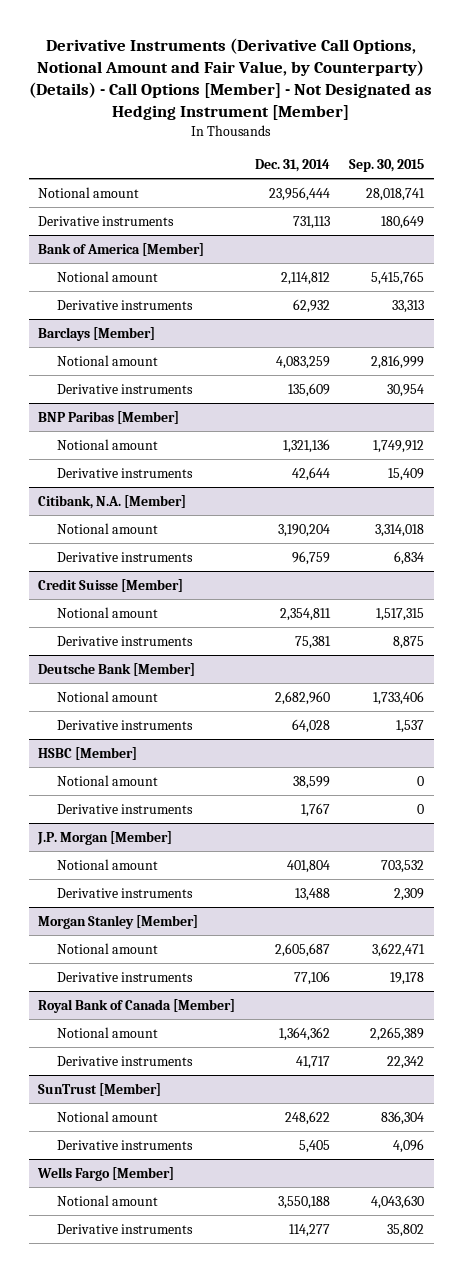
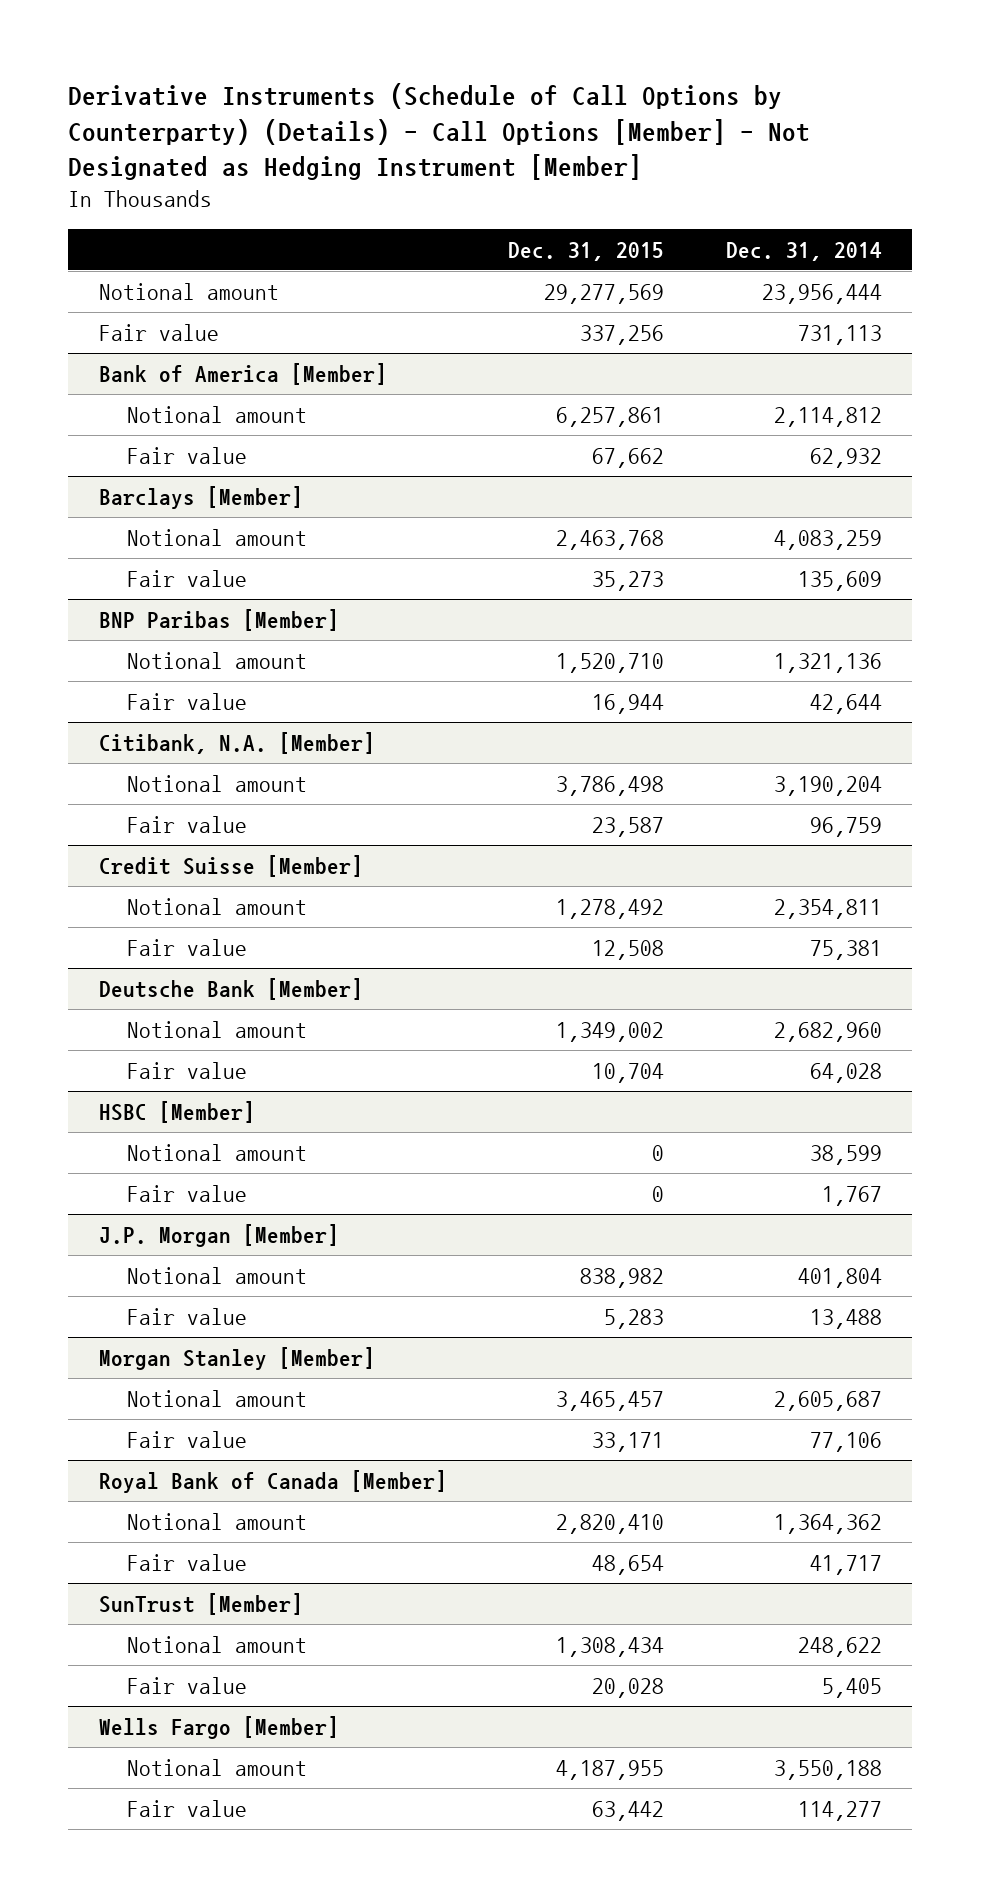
- Derivative Instruments (Derivative Call Options, Notional Amount and Fair Value, by Counterparty) (Details) - Call Options [Member] - Not Designated as Hedging Instrument [Member]
+ Derivative Instruments (Schedule of Call Options by Counterparty) (Details) - Call Options [Member] - Not Designated as Hedging Instrument [Member]
- | Dec. 31, 2014 | Sep. 30, 2015
+ | Dec. 31, 2015 | Dec. 31, 2014
- Derivative instruments | 731,113 | 180,649
+ Fair value | 337,256 | 731,113
@ Bank of America [Member]
- Derivative instruments | 62,932 | 33,313
+ Fair value | 67,662 | 62,932
@ Barclays [Member]
- Derivative instruments | 135,609 | 30,954
+ Fair value | 35,273 | 135,609
@ BNP Paribas [Member]
- Derivative instruments | 42,644 | 15,409
+ Fair value | 16,944 | 42,644
@ Citibank, N.A. [Member]
- Derivative instruments | 96,759 | 6,834
+ Fair value | 23,587 | 96,759
@ Credit Suisse [Member]
- Derivative instruments | 75,381 | 8,875
+ Fair value | 12,508 | 75,381
@ Deutsche Bank [Member]
- Derivative instruments | 64,028 | 1,537
+ Fair value | 10,704 | 64,028
@ HSBC [Member]
- Derivative instruments | 1,767 | 0
+ Fair value | 0 | 1,767
@ J.P. Morgan [Member]
- Derivative instruments | 13,488 | 2,309
+ Fair value | 5,283 | 13,488
@ Morgan Stanley [Member]
- Derivative instruments | 77,106 | 19,178
+ Fair value | 33,171 | 77,106
@ Royal Bank of Canada [Member]
- Derivative instruments | 41,717 | 22,342
+ Fair value | 48,654 | 41,717
@ SunTrust [Member]
- Derivative instruments | 5,405 | 4,096
+ Fair value | 20,028 | 5,405
@ Wells Fargo [Member]
- Derivative instruments | 114,277 | 35,802
+ Fair value | 63,442 | 114,277

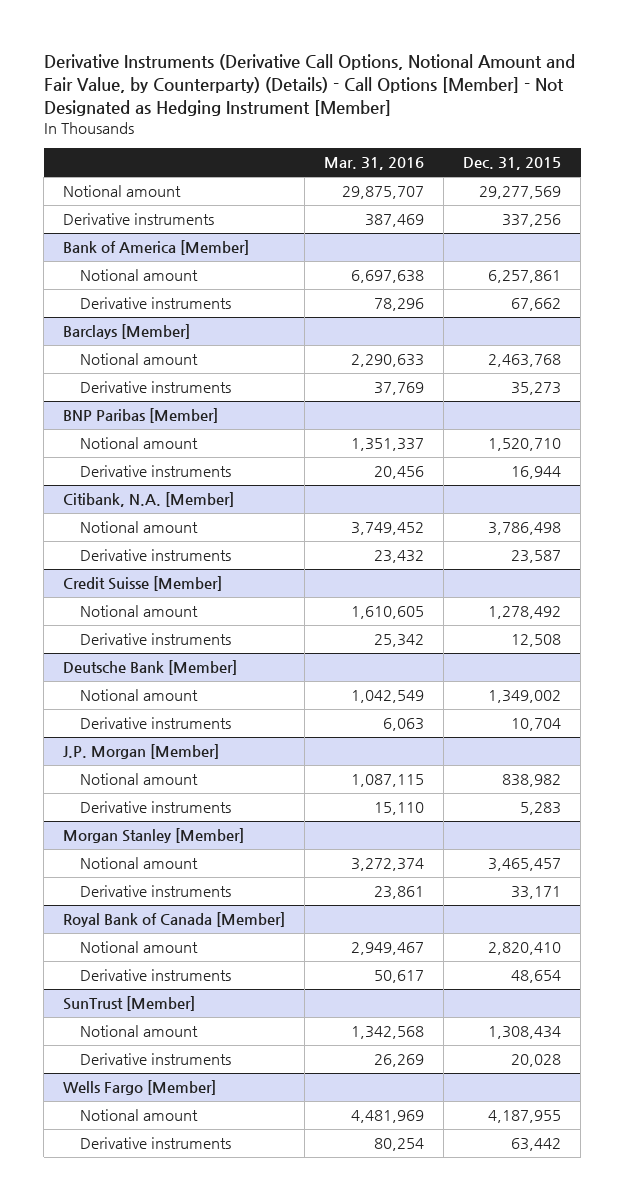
- Derivative Instruments (Schedule of Call Options by Counterparty) (Details) - Call Options [Member] - Not Designated as Hedging Instrument [Member]
+ Derivative Instruments (Derivative Call Options, Notional Amount and Fair Value, by Counterparty) (Details) - Call Options [Member] - Not Designated as Hedging Instrument [Member]
- | Dec. 31, 2015 | Dec. 31, 2014
+ | Mar. 31, 2016 | Dec. 31, 2015
- Fair value | 337,256 | 731,113
+ Derivative instruments | 387,469 | 337,256
@ Bank of America [Member]
- Fair value | 67,662 | 62,932
+ Derivative instruments | 78,296 | 67,662
@ Barclays [Member]
- Fair value | 35,273 | 135,609
+ Derivative instruments | 37,769 | 35,273
@ BNP Paribas [Member]
- Fair value | 16,944 | 42,644
+ Derivative instruments | 20,456 | 16,944
@ Citibank, N.A. [Member]
- Fair value | 23,587 | 96,759
+ Derivative instruments | 23,432 | 23,587
@ Credit Suisse [Member]
- Fair value | 12,508 | 75,381
+ Derivative instruments | 25,342 | 12,508
@ Deutsche Bank [Member]
- Fair value | 10,704 | 64,028
- HSBC [Member]
- Notional amount | 0 | 38,599
- Fair value | 0 | 1,767
@ Deutsche Bank [Member]
+ Derivative instruments | 6,063 | 10,704
@ J.P. Morgan [Member]
- Fair value | 5,283 | 13,488
+ Derivative instruments | 15,110 | 5,283
@ Morgan Stanley [Member]
- Fair value | 33,171 | 77,106
+ Derivative instruments | 23,861 | 33,171
@ Royal Bank of Canada [Member]
- Fair value | 48,654 | 41,717
+ Derivative instruments | 50,617 | 48,654
@ SunTrust [Member]
- Fair value | 20,028 | 5,405
+ Derivative instruments | 26,269 | 20,028
@ Wells Fargo [Member]
- Fair value | 63,442 | 114,277
+ Derivative instruments | 80,254 | 63,442

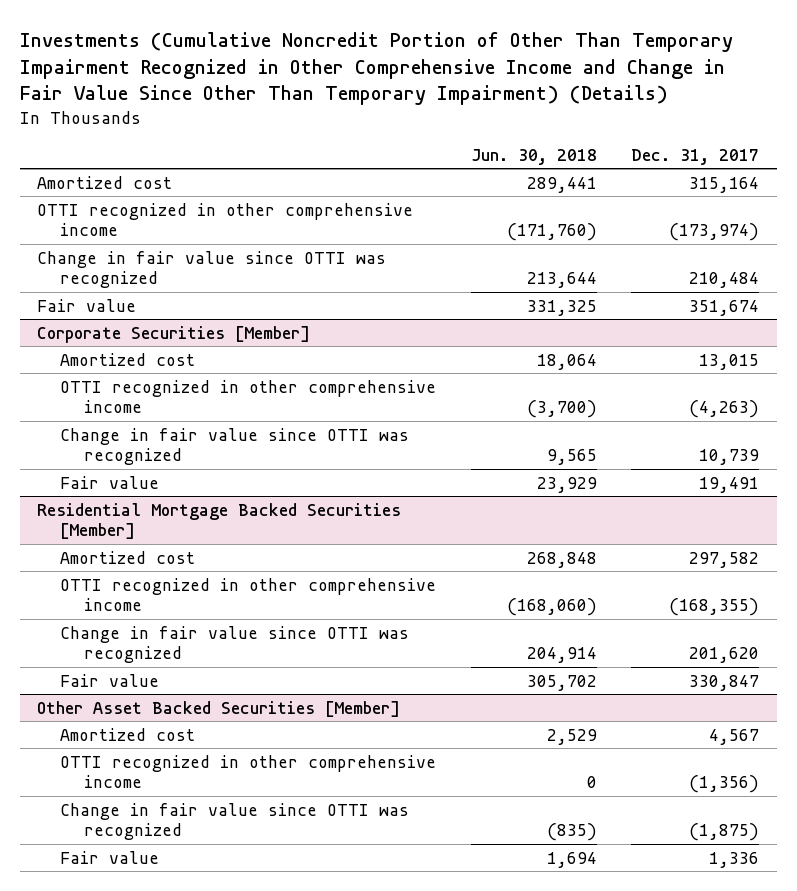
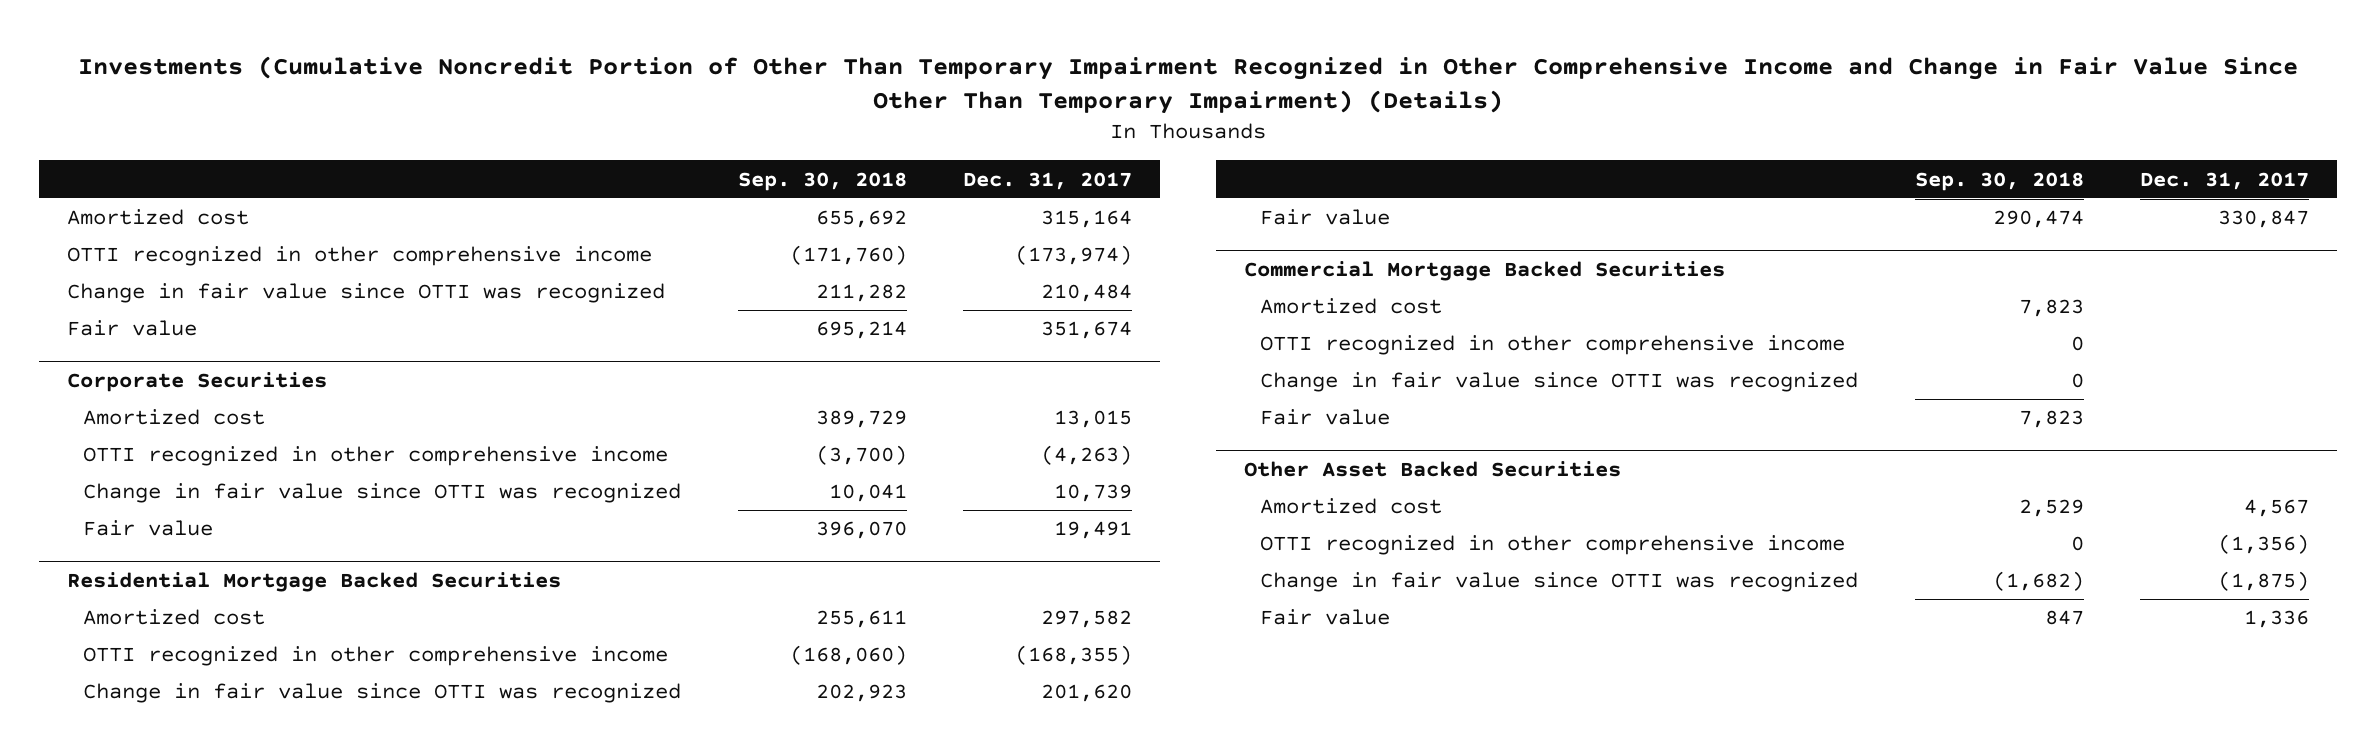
- | Jun. 30, 2018 | Dec. 31, 2017
+ | Sep. 30, 2018 | Dec. 31, 2017
- Corporate Securities [Member]
+ Corporate Securities
- Residential Mortgage Backed Securities [Member]
+ Residential Mortgage Backed Securities
- Other Asset Backed Securities [Member]
+ Commercial Mortgage Backed Securities
+ Amortized cost | 7,823 |
+ OTTI recognized in other comprehensive income | 0 |
+ Change in fair value since OTTI was recognized | 0 |
+ Fair value | 7,823 |
+ Other Asset Backed Securities

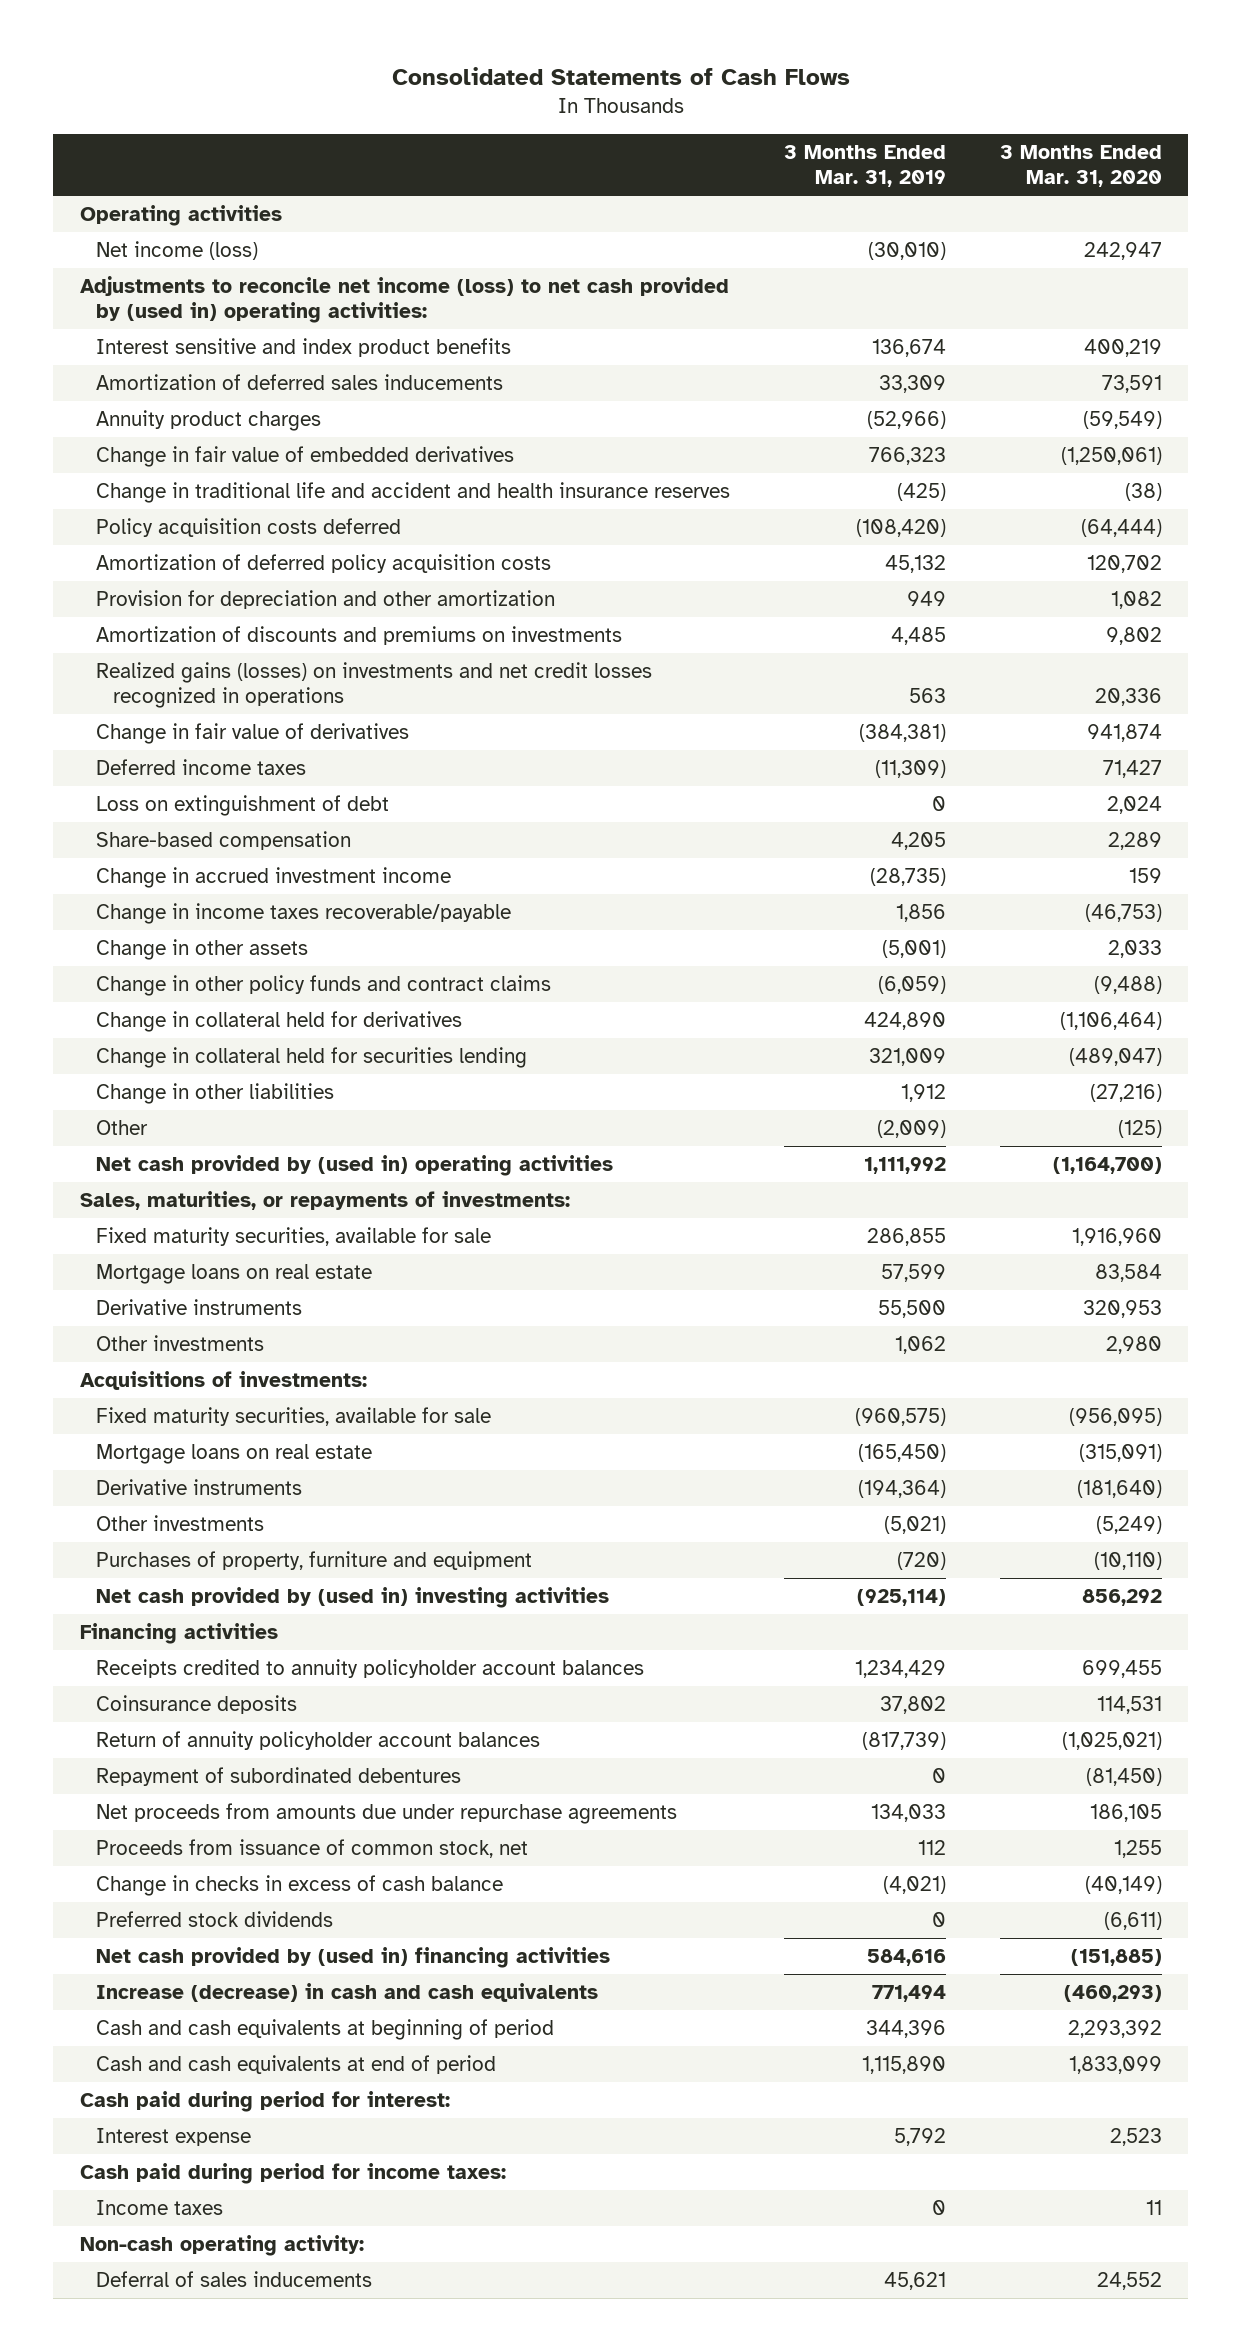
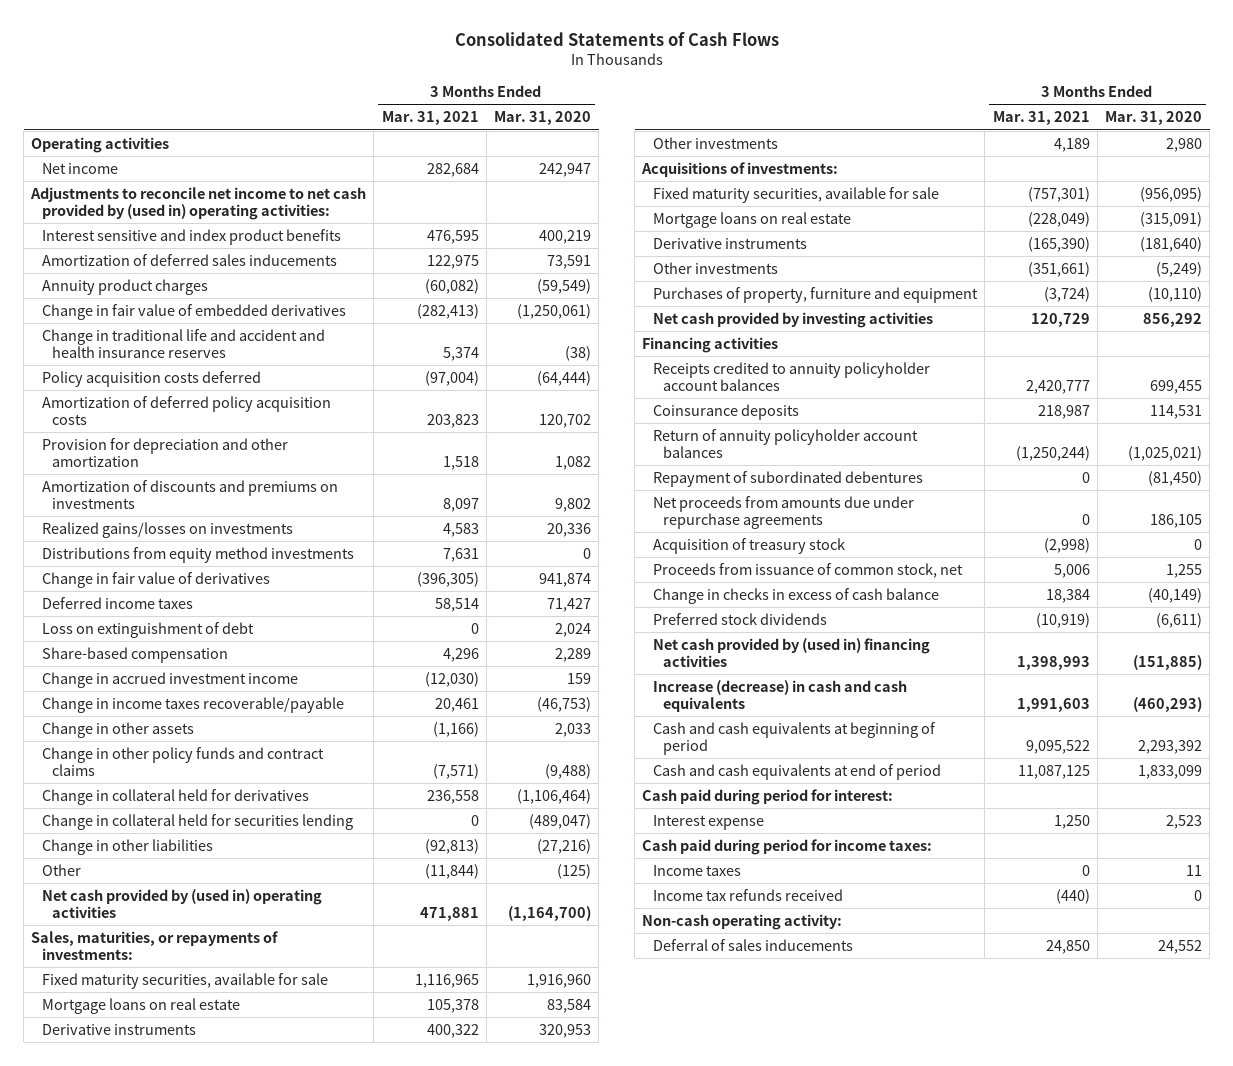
- | 3 Months Ended Mar. 31, 2019 | 3 Months Ended Mar. 31, 2020
+ | 3 Months Ended Mar. 31, 2021 | 3 Months Ended Mar. 31, 2020
- Net income (loss) | (30,010) | 242,947
- Adjustments to reconcile net income (loss) to net cash provided by (used in) operating activities:
+ Net income | 282,684 | 242,947
+ Adjustments to reconcile net income to net cash provided by (used in) operating activities:
- Realized gains (losses) on investments and net credit losses recognized in operations | 563 | 20,336
+ Realized gains/losses on investments | 4,583 | 20,336
+ Distributions from equity method investments | 7,631 | 0
- Net cash provided by (used in) investing activities | (925,114) | 856,292
+ Net cash provided by investing activities | 120,729 | 856,292
+ Acquisition of treasury stock | (2,998) | 0
+ Income tax refunds received | (440) | 0

